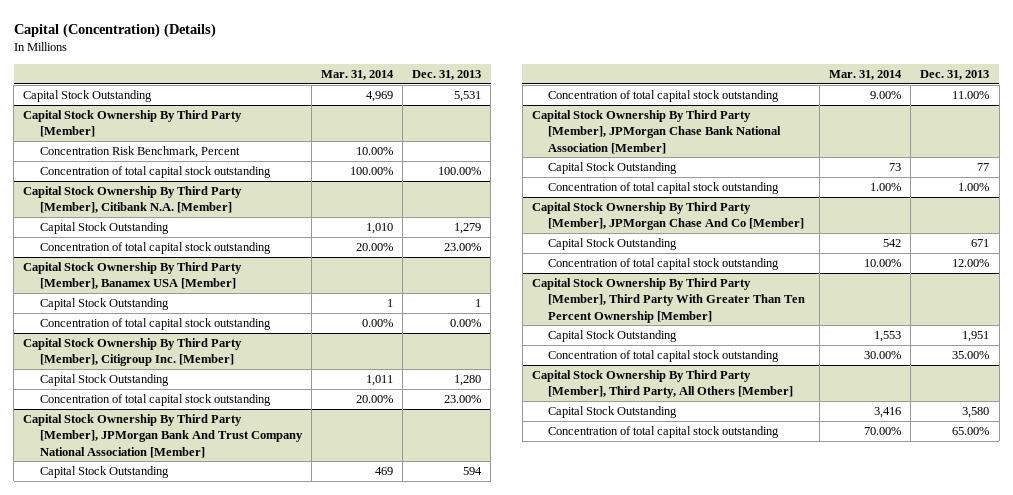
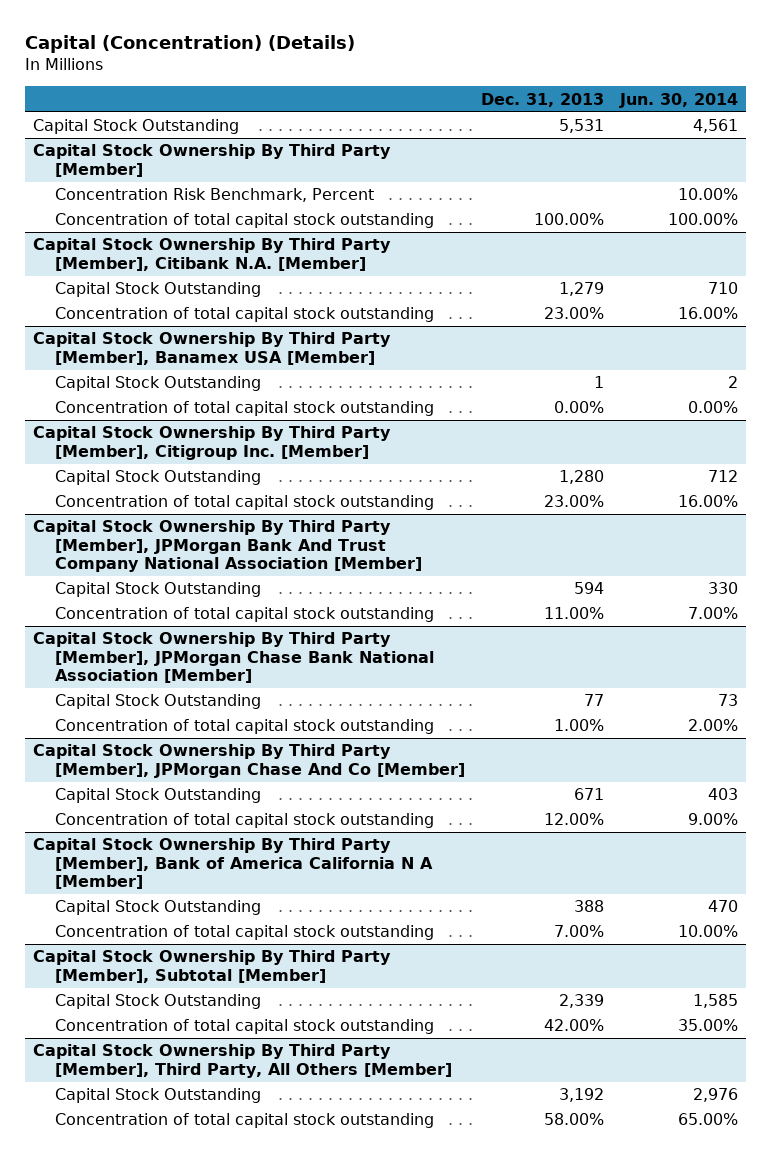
- | Mar. 31, 2014 | Dec. 31, 2013
+ | Dec. 31, 2013 | Jun. 30, 2014
- Capital Stock Ownership By Third Party [Member], Third Party With Greater Than Ten Percent Ownership [Member]
- Capital Stock Outstanding | 1,553 | 1,951
- Concentration of total capital stock outstanding | 30.00% | 35.00%
+ Capital Stock Ownership By Third Party [Member], Bank of America California N A [Member]
+ Capital Stock Outstanding | 388 | 470
+ Concentration of total capital stock outstanding | 7.00% | 10.00%
+ Capital Stock Ownership By Third Party [Member], Subtotal [Member]
+ Capital Stock Outstanding | 2,339 | 1,585
+ Concentration of total capital stock outstanding | 42.00% | 35.00%
@ Capital Stock Ownership By Third Party [Member], Third Party, All Others [Member]
- Capital Stock Outstanding | 3,416 | 3,580
- Concentration of total capital stock outstanding | 70.00% | 65.00%
+ Capital Stock Outstanding | 3,192 | 2,976
+ Concentration of total capital stock outstanding | 58.00% | 65.00%

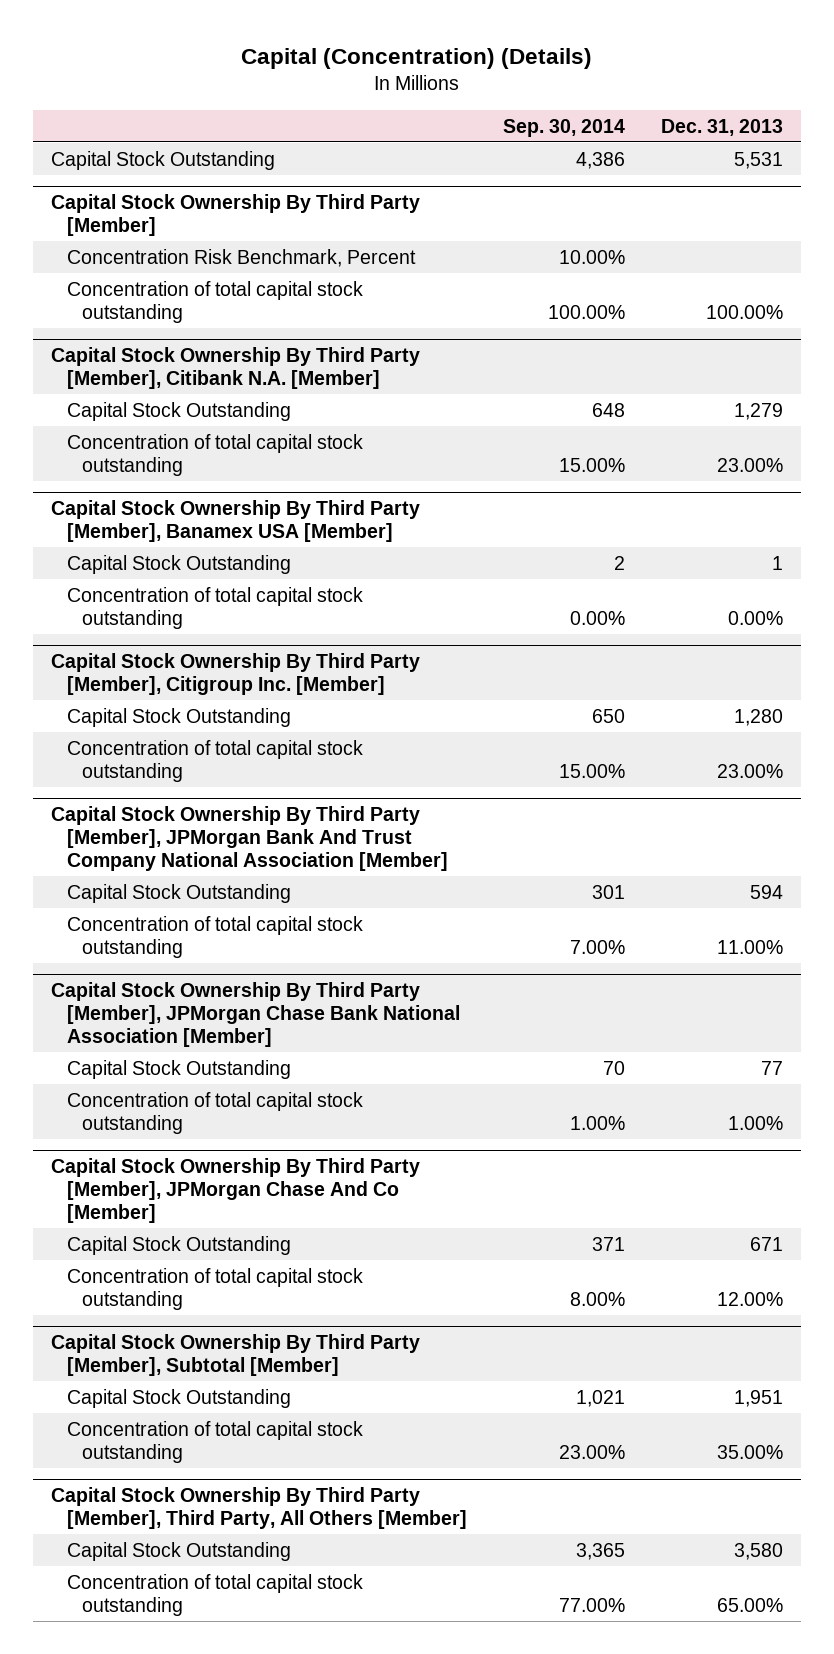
- | Dec. 31, 2013 | Jun. 30, 2014
+ | Sep. 30, 2014 | Dec. 31, 2013
- Capital Stock Ownership By Third Party [Member], Bank of America California N A [Member]
- Capital Stock Outstanding | 388 | 470
- Concentration of total capital stock outstanding | 7.00% | 10.00%
@ Capital Stock Ownership By Third Party [Member], Subtotal [Member]
- Capital Stock Outstanding | 2,339 | 1,585
- Concentration of total capital stock outstanding | 42.00% | 35.00%
+ Capital Stock Outstanding | 1,021 | 1,951
+ Concentration of total capital stock outstanding | 23.00% | 35.00%
@ Capital Stock Ownership By Third Party [Member], Third Party, All Others [Member]
- Capital Stock Outstanding | 3,192 | 2,976
- Concentration of total capital stock outstanding | 58.00% | 65.00%
+ Capital Stock Outstanding | 3,365 | 3,580
+ Concentration of total capital stock outstanding | 77.00% | 65.00%

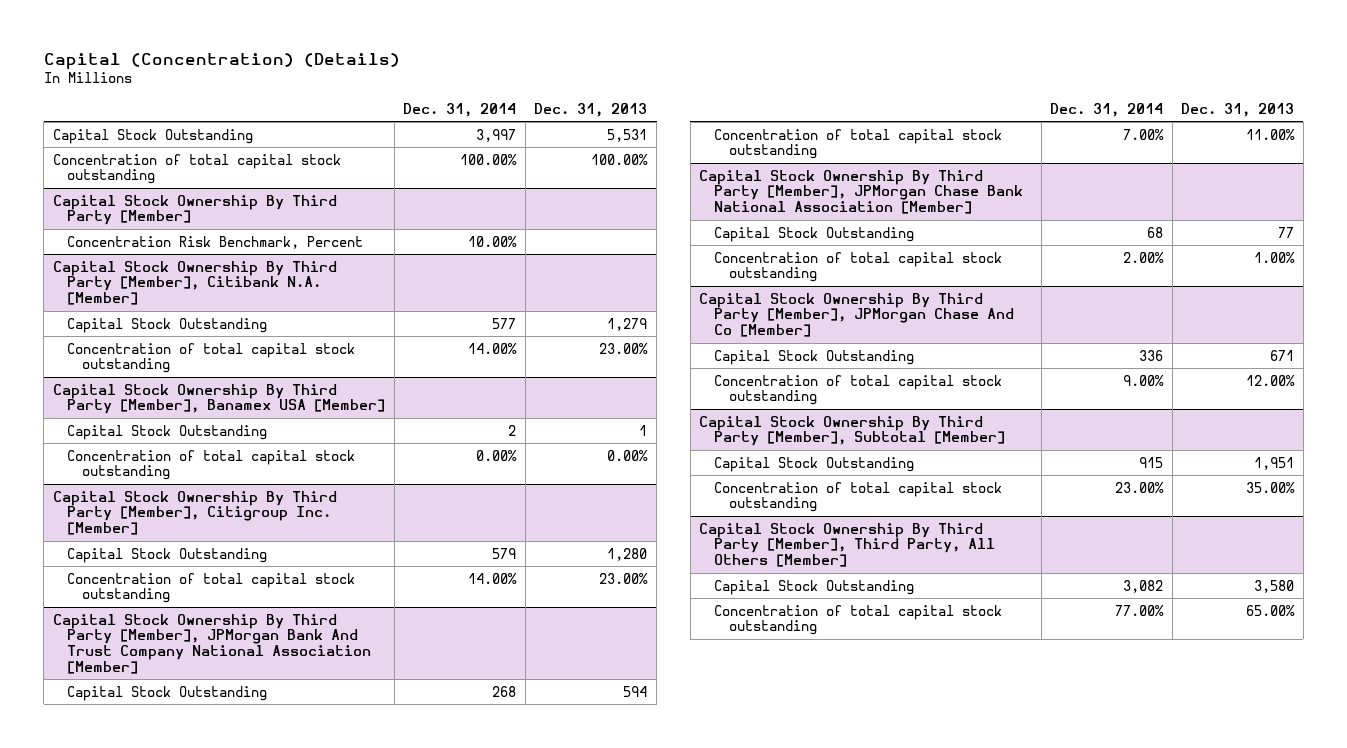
- | Sep. 30, 2014 | Dec. 31, 2013
+ | Dec. 31, 2014 | Dec. 31, 2013
+ Concentration of total capital stock outstanding | 100.00% | 100.00%
@ Capital Stock Ownership By Third Party [Member]
- Concentration of total capital stock outstanding | 100.00% | 100.00%

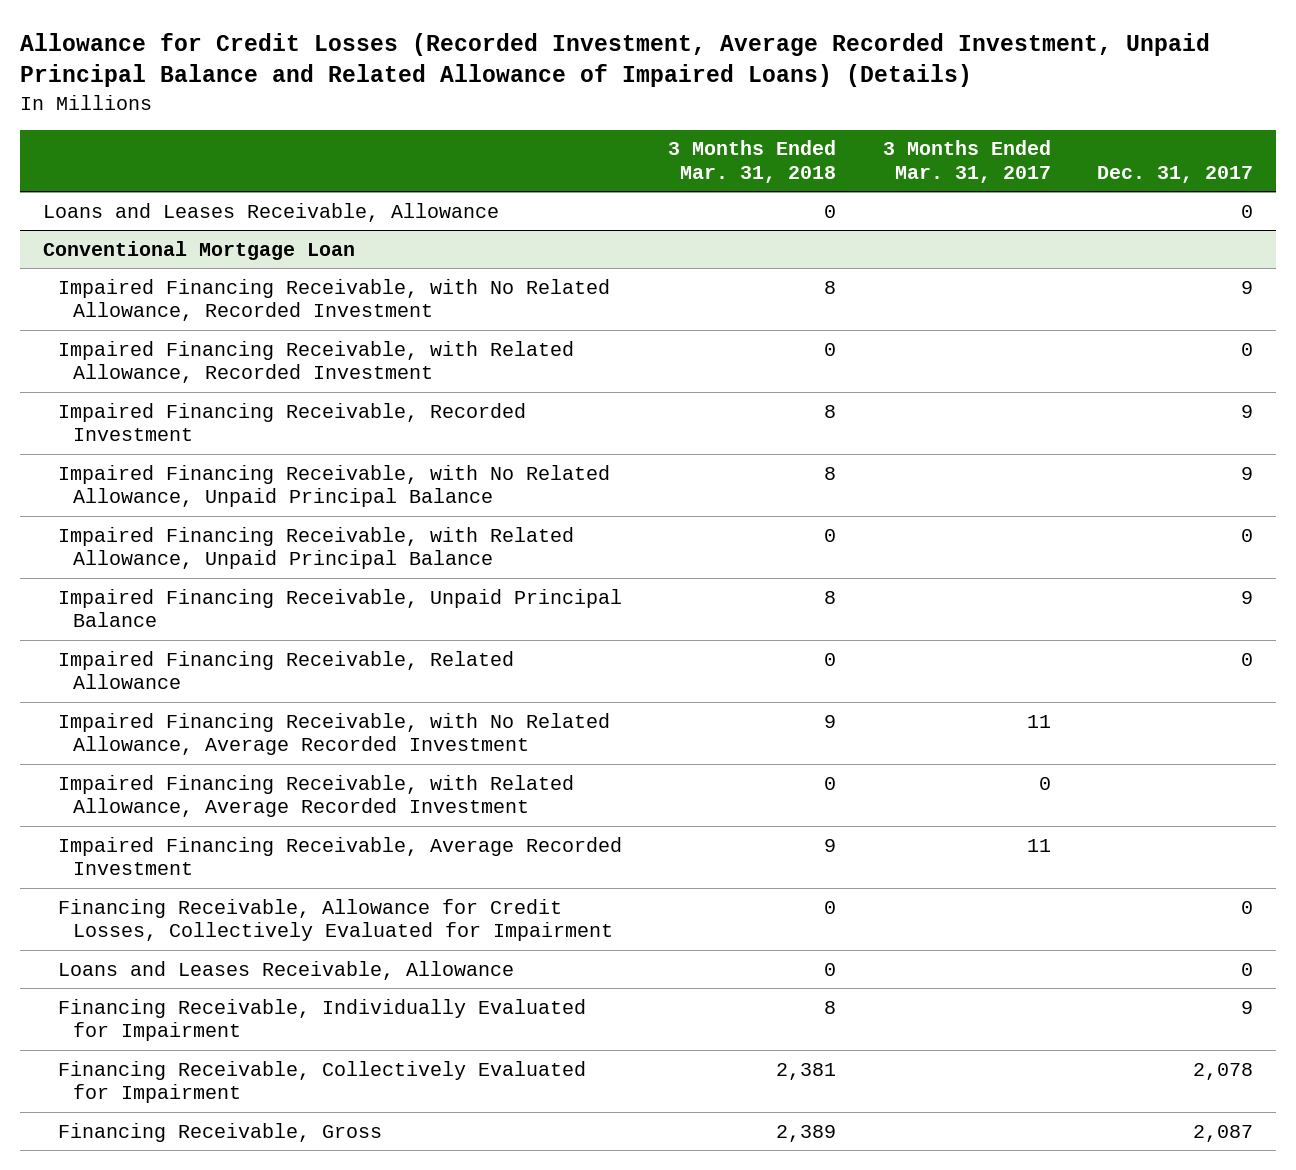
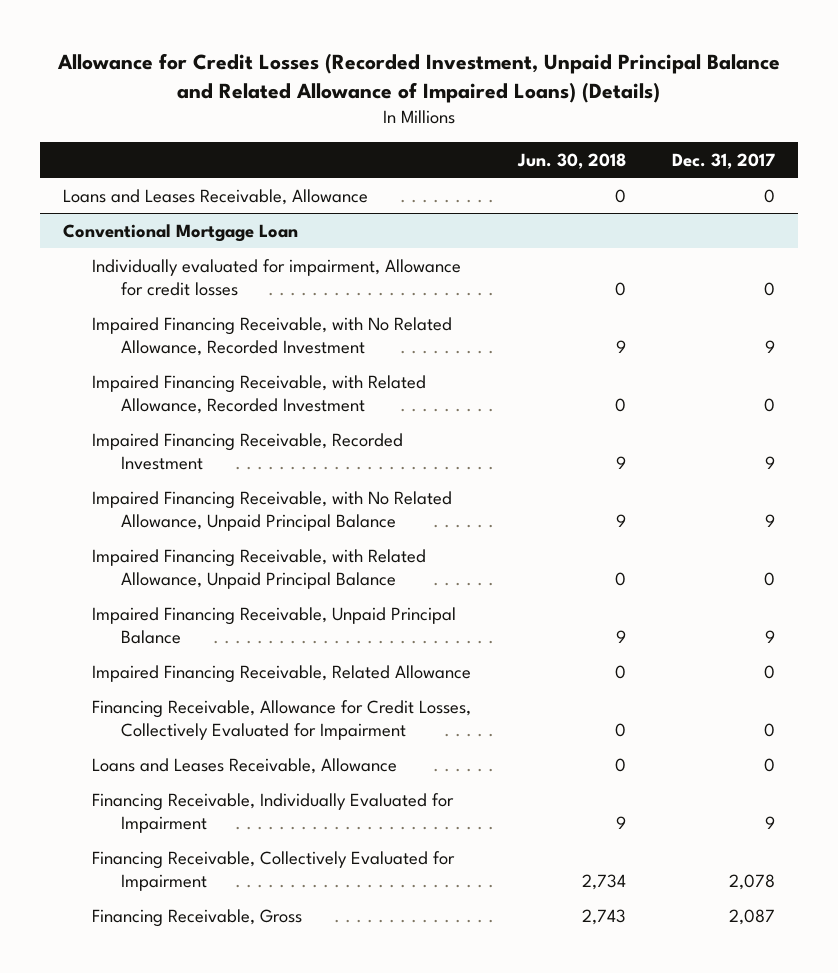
- Allowance for Credit Losses (Recorded Investment, Average Recorded Investment, Unpaid Principal Balance and Related Allowance of Impaired Loans) (Details)
+ Allowance for Credit Losses (Recorded Investment, Unpaid Principal Balance and Related Allowance of Impaired Loans) (Details)
- | 3 Months Ended Mar. 31, 2018 | 3 Months Ended Mar. 31, 2017 | Dec. 31, 2017
+ | Jun. 30, 2018 | Dec. 31, 2017
@ Conventional Mortgage Loan
+ Individually evaluated for impairment, Allowance for credit losses | 0 | 0
- Impaired Financing Receivable, with No Related Allowance, Average Recorded Investment | 9 | 11 |
- Impaired Financing Receivable, with Related Allowance, Average Recorded Investment | 0 | 0 |
- Impaired Financing Receivable, Average Recorded Investment | 9 | 11 |

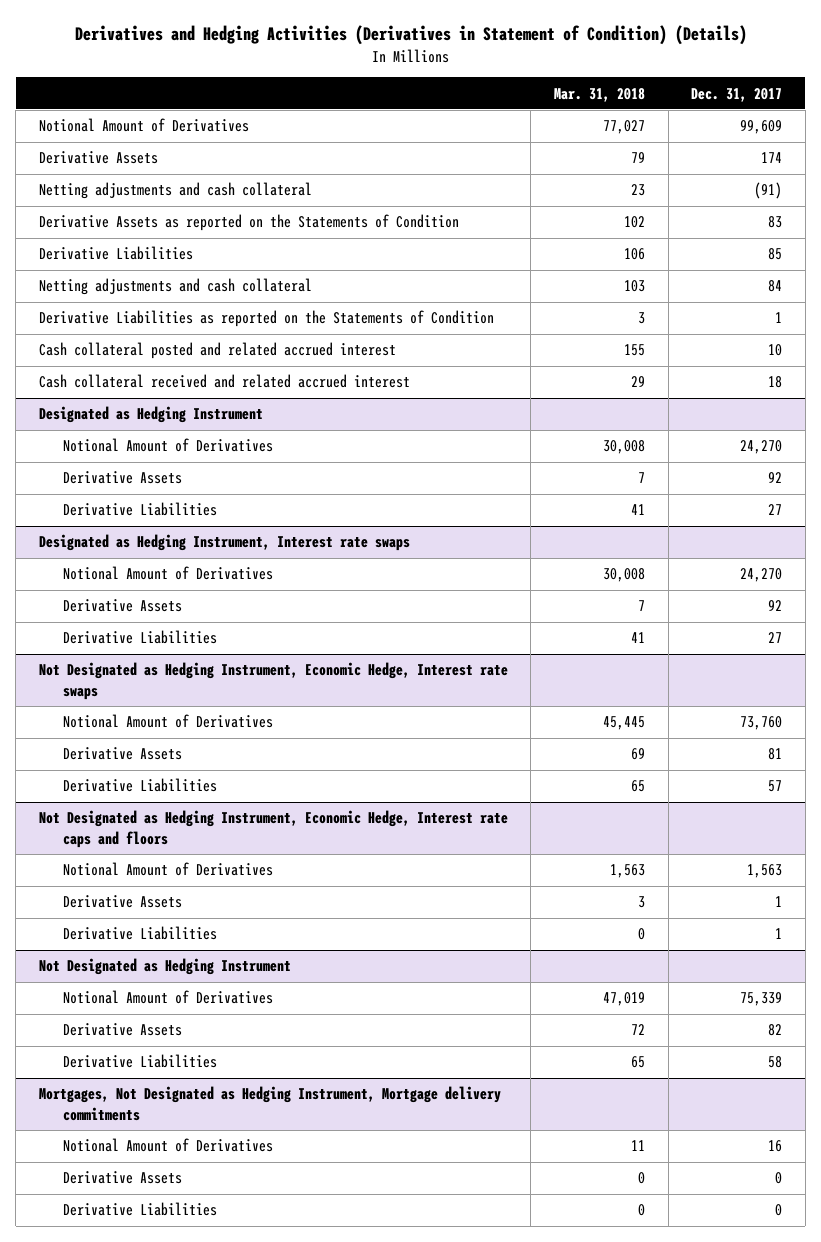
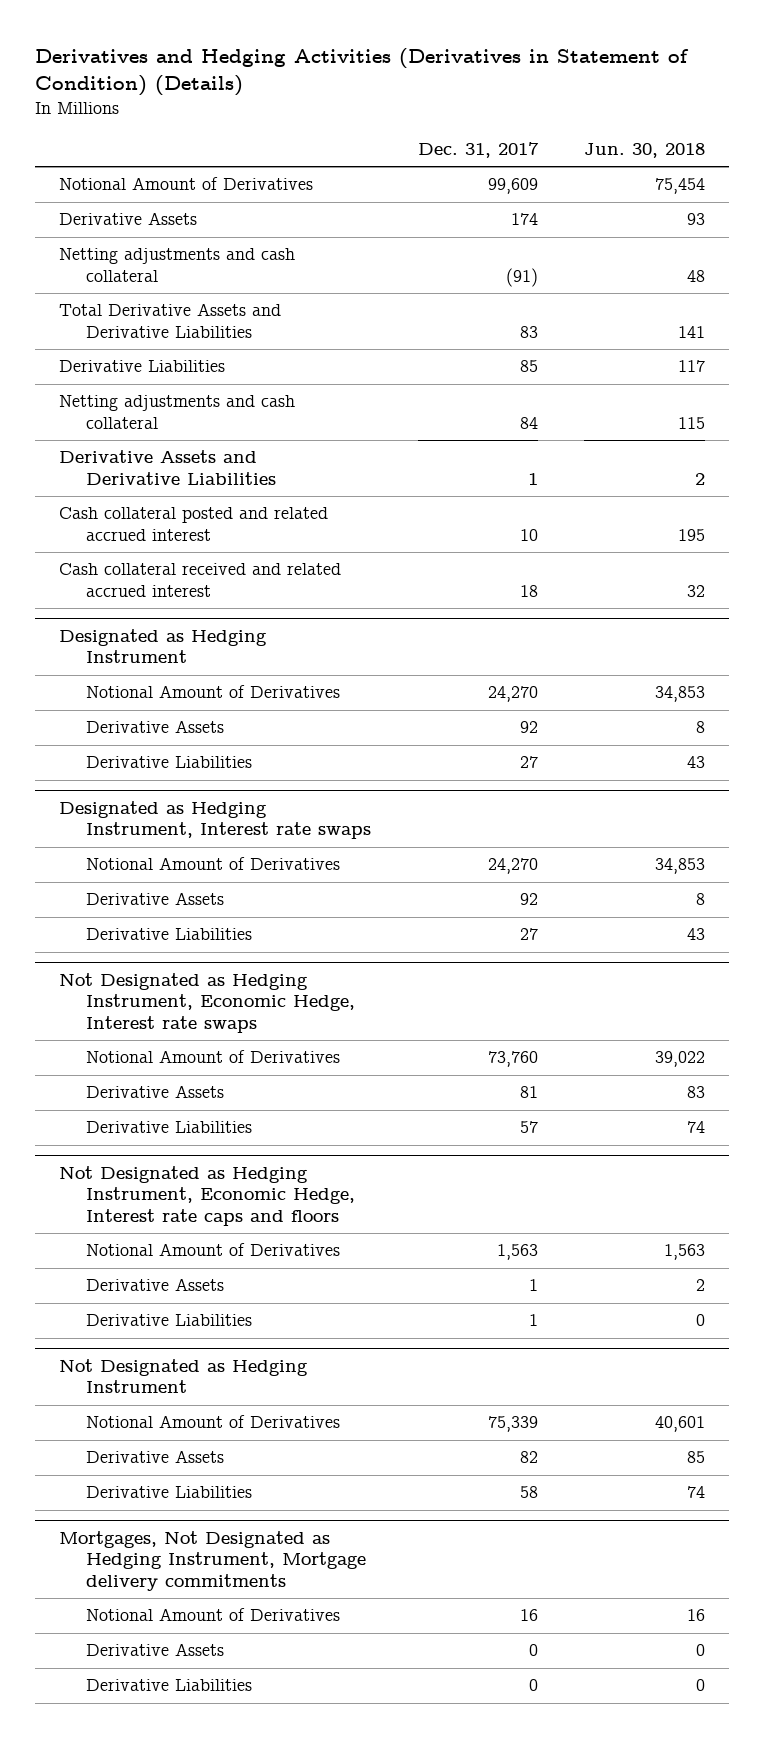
- | Mar. 31, 2018 | Dec. 31, 2017
+ | Dec. 31, 2017 | Jun. 30, 2018
- Derivative Assets as reported on the Statements of Condition | 102 | 83
+ Total Derivative Assets and Derivative Liabilities | 83 | 141
- Derivative Liabilities as reported on the Statements of Condition | 3 | 1
+ Derivative Assets and Derivative Liabilities | 1 | 2

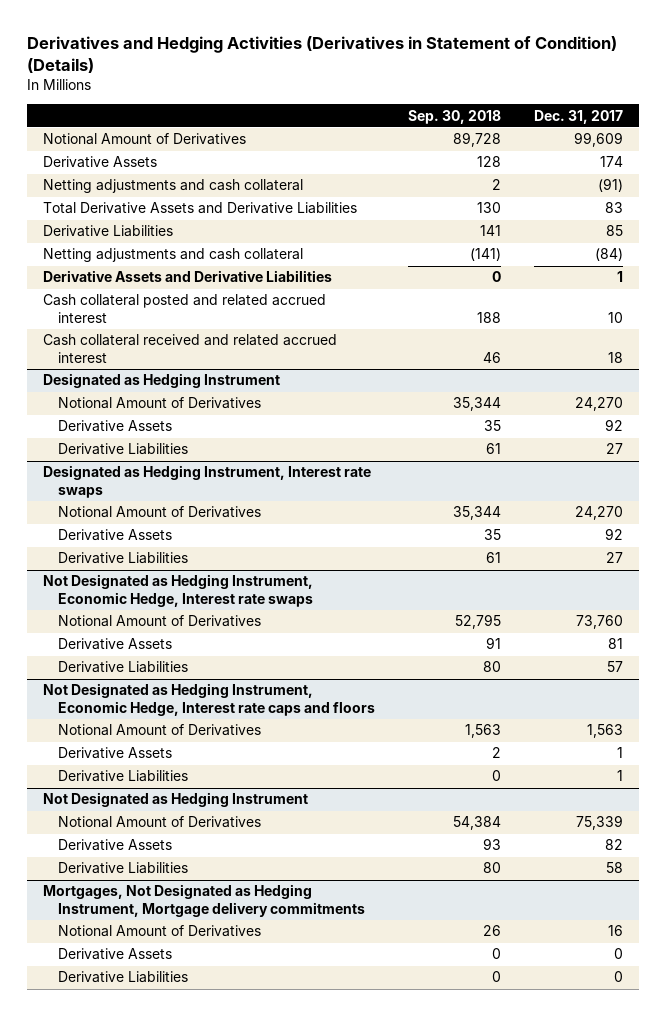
- | Dec. 31, 2017 | Jun. 30, 2018
+ | Sep. 30, 2018 | Dec. 31, 2017
- Netting adjustments and cash collateral | 84 | 115
+ Netting adjustments and cash collateral | (141) | (84)

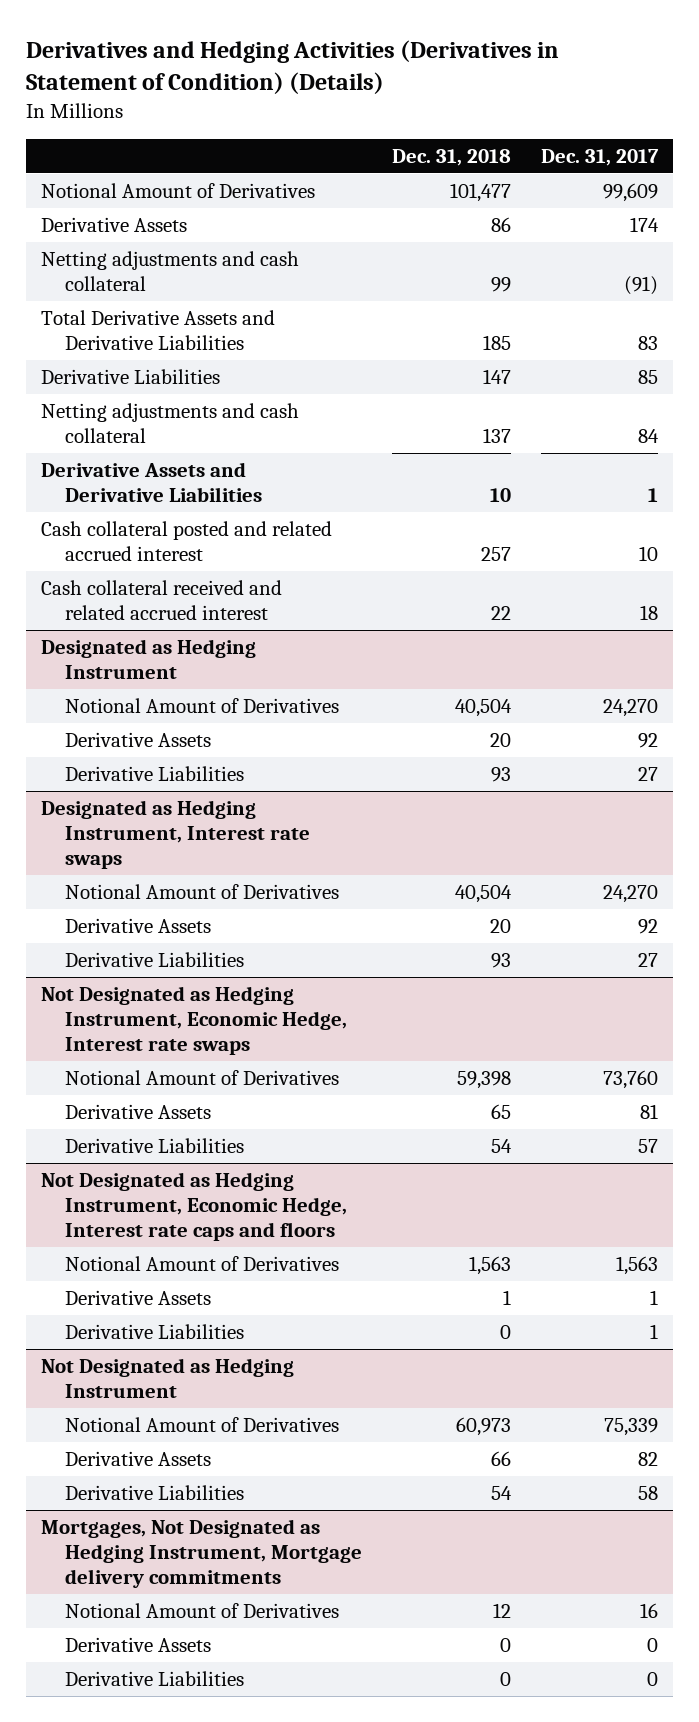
- | Sep. 30, 2018 | Dec. 31, 2017
+ | Dec. 31, 2018 | Dec. 31, 2017
- Netting adjustments and cash collateral | (141) | (84)
+ Netting adjustments and cash collateral | 137 | 84

